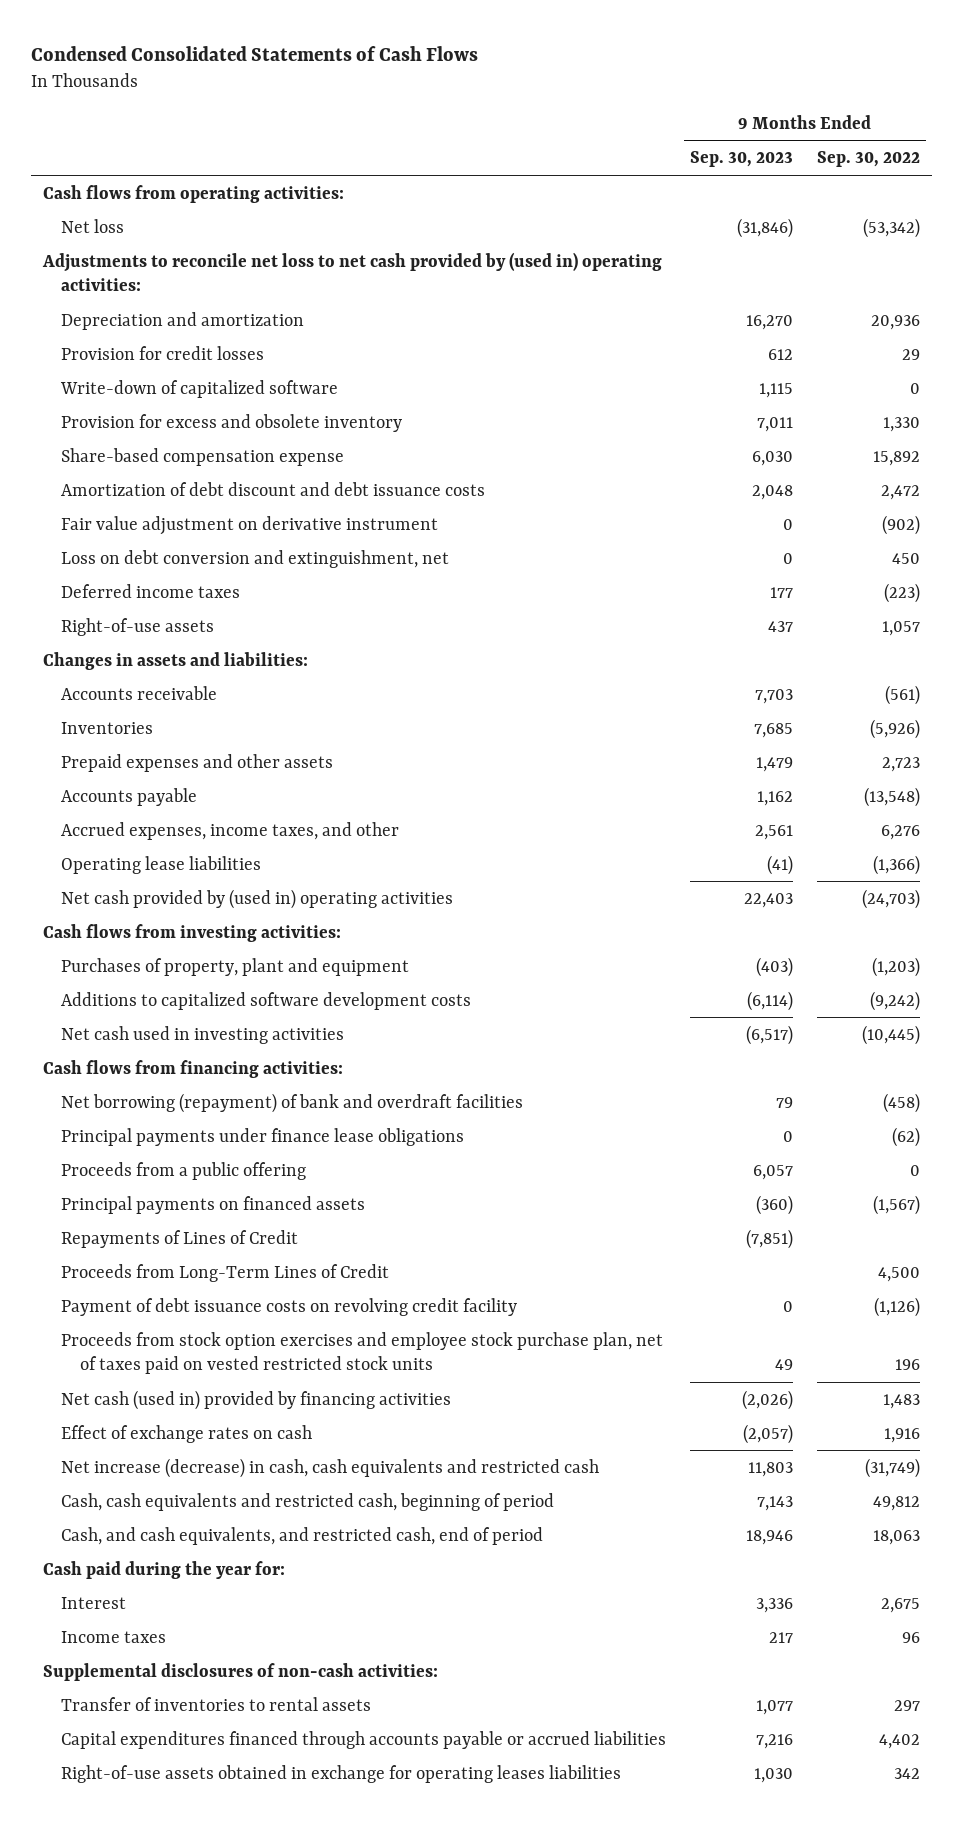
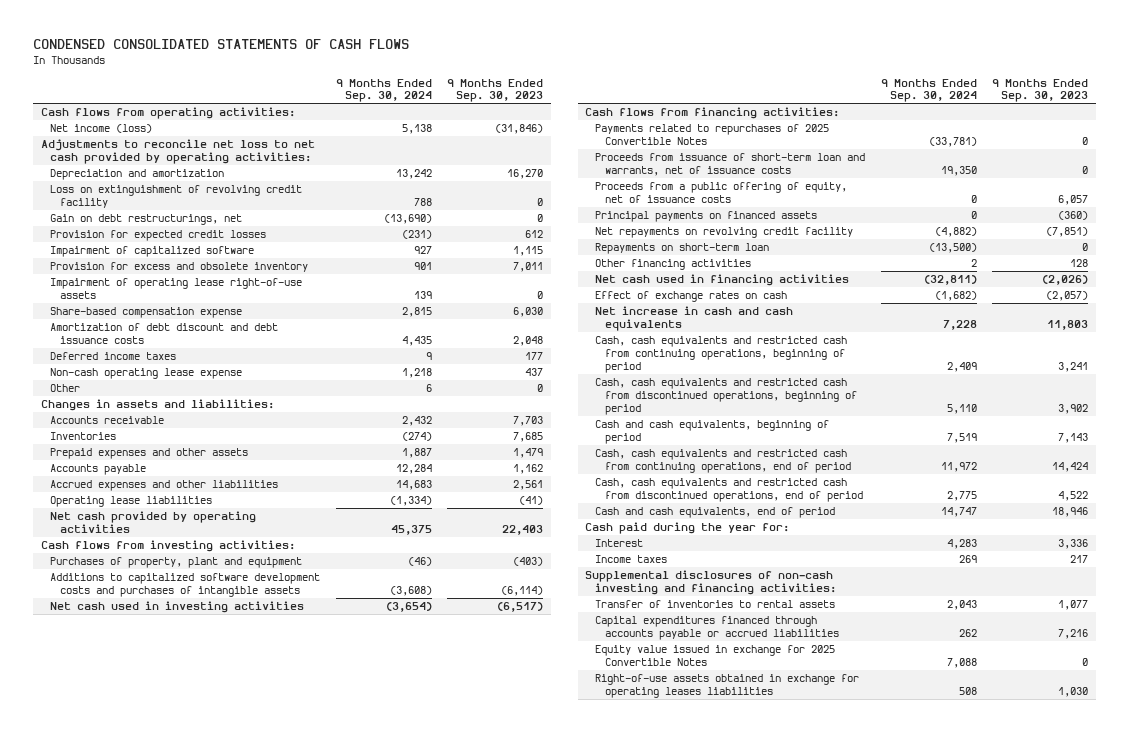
- Condensed Consolidated Statements of Cash Flows
+ CONDENSED CONSOLIDATED STATEMENTS OF CASH FLOWS
- | 9 Months Ended Sep. 30, 2023 | 9 Months Ended Sep. 30, 2022
+ | 9 Months Ended Sep. 30, 2024 | 9 Months Ended Sep. 30, 2023
- Net loss | (31,846) | (53,342)
- Adjustments to reconcile net loss to net cash provided by (used in) operating activities:
+ Net income (loss) | 5,138 | (31,846)
+ Adjustments to reconcile net loss to net cash provided by operating activities:
- Provision for credit losses | 612 | 29
- Write-down of capitalized software | 1,115 | 0
+ Loss on extinguishment of revolving credit facility | 788 | 0
+ Gain on debt restructurings, net | (13,690) | 0
+ Provision for expected credit losses | (231) | 612
+ Impairment of capitalized software | 927 | 1,115
+ Impairment of operating lease right-of-use assets | 139 | 0
- Fair value adjustment on derivative instrument | 0 | (902)
- Loss on debt conversion and extinguishment, net | 0 | 450
- Right-of-use assets | 437 | 1,057
+ Non-cash operating lease expense | 1,218 | 437
+ Other | 6 | 0
- Accrued expenses, income taxes, and other | 2,561 | 6,276
+ Accrued expenses and other liabilities | 14,683 | 2,561
- Net cash provided by (used in) operating activities | 22,403 | (24,703)
+ Net cash provided by operating activities | 45,375 | 22,403
- Additions to capitalized software development costs | (6,114) | (9,242)
+ Additions to capitalized software development costs and purchases of intangible assets | (3,608) | (6,114)
- Net borrowing (repayment) of bank and overdraft facilities | 79 | (458)
- Principal payments under finance lease obligations | 0 | (62)
- Proceeds from a public offering | 6,057 | 0
+ Payments related to repurchases of 2025 Convertible Notes | (33,781) | 0
+ Proceeds from issuance of short-term loan and warrants, net of issuance costs | 19,350 | 0
+ Proceeds from a public offering of equity, net of issuance costs | 0 | 6,057
- Repayments of Lines of Credit | (7,851) |
- Proceeds from Long-Term Lines of Credit | | 4,500
- Payment of debt issuance costs on revolving credit facility | 0 | (1,126)
- Proceeds from stock option exercises and employee stock purchase plan, net of taxes paid on vested restricted stock units | 49 | 196
- Net cash (used in) provided by financing activities | (2,026) | 1,483
+ Net repayments on revolving credit facility | (4,882) | (7,851)
+ Repayments on short-term loan | (13,500) | 0
+ Other financing activities | 2 | 128
+ Net cash used in financing activities | (32,811) | (2,026)
- Net increase (decrease) in cash, cash equivalents and restricted cash | 11,803 | (31,749)
- Cash, cash equivalents and restricted cash, beginning of period | 7,143 | 49,812
- Cash, and cash equivalents, and restricted cash, end of period | 18,946 | 18,063
+ Net increase in cash and cash equivalents | 7,228 | 11,803
+ Cash, cash equivalents and restricted cash from continuing operations, beginning of period | 2,409 | 3,241
+ Cash, cash equivalents and restricted cash from discontinued operations, beginning of period | 5,110 | 3,902
+ Cash and cash equivalents, beginning of period | 7,519 | 7,143
+ Cash, cash equivalents and restricted cash from continuing operations, end of period | 11,972 | 14,424
+ Cash, cash equivalents and restricted cash from discontinued operations, end of period | 2,775 | 4,522
+ Cash and cash equivalents, end of period | 14,747 | 18,946
- Supplemental disclosures of non-cash activities:
+ Supplemental disclosures of non-cash investing and financing activities:
+ Equity value issued in exchange for 2025 Convertible Notes | 7,088 | 0

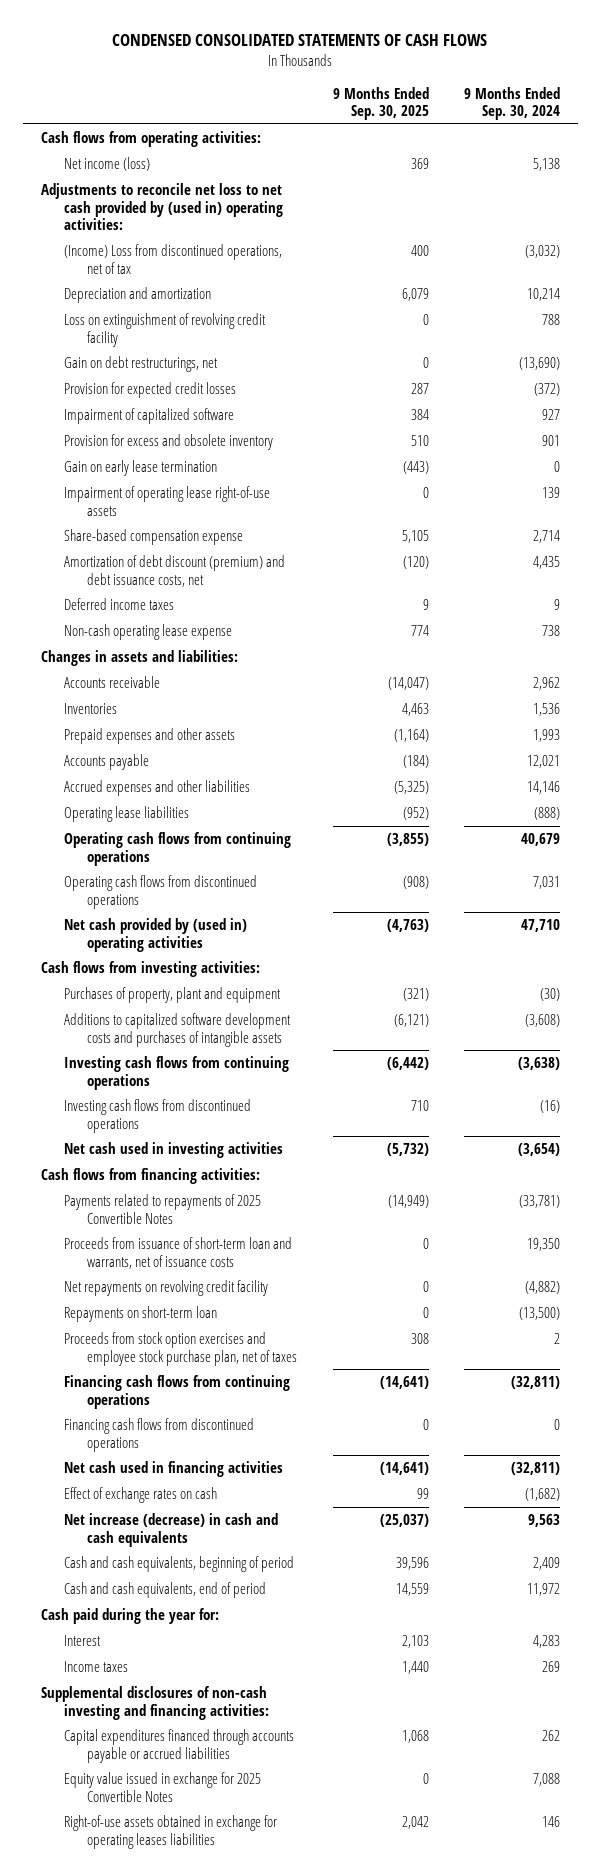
- | 9 Months Ended Sep. 30, 2024 | 9 Months Ended Sep. 30, 2023
+ | 9 Months Ended Sep. 30, 2025 | 9 Months Ended Sep. 30, 2024
- Adjustments to reconcile net loss to net cash provided by operating activities:
- Depreciation and amortization | 13,242 | 16,270
+ Adjustments to reconcile net loss to net cash provided by (used in) operating activities:
+ (Income) Loss from discontinued operations, net of tax | 400 | (3,032)
+ Depreciation and amortization | 6,079 | 10,214
- Provision for expected credit losses | (231) | 612
+ Provision for expected credit losses | 287 | (372)
+ Gain on early lease termination | (443) | 0
- Share-based compensation expense | 2,815 | 6,030
- Amortization of debt discount and debt issuance costs | 4,435 | 2,048
+ Share-based compensation expense | 5,105 | 2,714
+ Amortization of debt discount (premium) and debt issuance costs, net | (120) | 4,435
- Non-cash operating lease expense | 1,218 | 437
- Other | 6 | 0
+ Non-cash operating lease expense | 774 | 738
- Accounts receivable | 2,432 | 7,703
- Inventories | (274) | 7,685
- Prepaid expenses and other assets | 1,887 | 1,479
- Accounts payable | 12,284 | 1,162
- Accrued expenses and other liabilities | 14,683 | 2,561
- Operating lease liabilities | (1,334) | (41)
- Net cash provided by operating activities | 45,375 | 22,403
+ Accounts receivable | (14,047) | 2,962
+ Inventories | 4,463 | 1,536
+ Prepaid expenses and other assets | (1,164) | 1,993
+ Accounts payable | (184) | 12,021
+ Accrued expenses and other liabilities | (5,325) | 14,146
+ Operating lease liabilities | (952) | (888)
+ Operating cash flows from continuing operations | (3,855) | 40,679
+ Operating cash flows from discontinued operations | (908) | 7,031
+ Net cash provided by (used in) operating activities | (4,763) | 47,710
- Purchases of property, plant and equipment | (46) | (403)
+ Purchases of property, plant and equipment | (321) | (30)
+ Investing cash flows from continuing operations | (6,442) | (3,638)
+ Investing cash flows from discontinued operations | 710 | (16)
- Payments related to repurchases of 2025 Convertible Notes | (33,781) | 0
+ Payments related to repayments of 2025 Convertible Notes | (14,949) | (33,781)
- Proceeds from a public offering of equity, net of issuance costs | 0 | 6,057
- Principal payments on financed assets | 0 | (360)
- Other financing activities | 2 | 128
+ Proceeds from stock option exercises and employee stock purchase plan, net of taxes | 308 | 2
+ Financing cash flows from continuing operations | (14,641) | (32,811)
+ Financing cash flows from discontinued operations | 0 | 0
- Net increase in cash and cash equivalents | 7,228 | 11,803
- Cash, cash equivalents and restricted cash from continuing operations, beginning of period | 2,409 | 3,241
- Cash, cash equivalents and restricted cash from discontinued operations, beginning of period | 5,110 | 3,902
- Cash and cash equivalents, beginning of period | 7,519 | 7,143
- Cash, cash equivalents and restricted cash from continuing operations, end of period | 11,972 | 14,424
- Cash, cash equivalents and restricted cash from discontinued operations, end of period | 2,775 | 4,522
- Cash and cash equivalents, end of period | 14,747 | 18,946
+ Net increase (decrease) in cash and cash equivalents | (25,037) | 9,563
+ Cash and cash equivalents, beginning of period | 39,596 | 2,409
+ Cash and cash equivalents, end of period | 14,559 | 11,972
- Transfer of inventories to rental assets | 2,043 | 1,077
- Right-of-use assets obtained in exchange for operating leases liabilities | 508 | 1,030
+ Right-of-use assets obtained in exchange for operating leases liabilities | 2,042 | 146

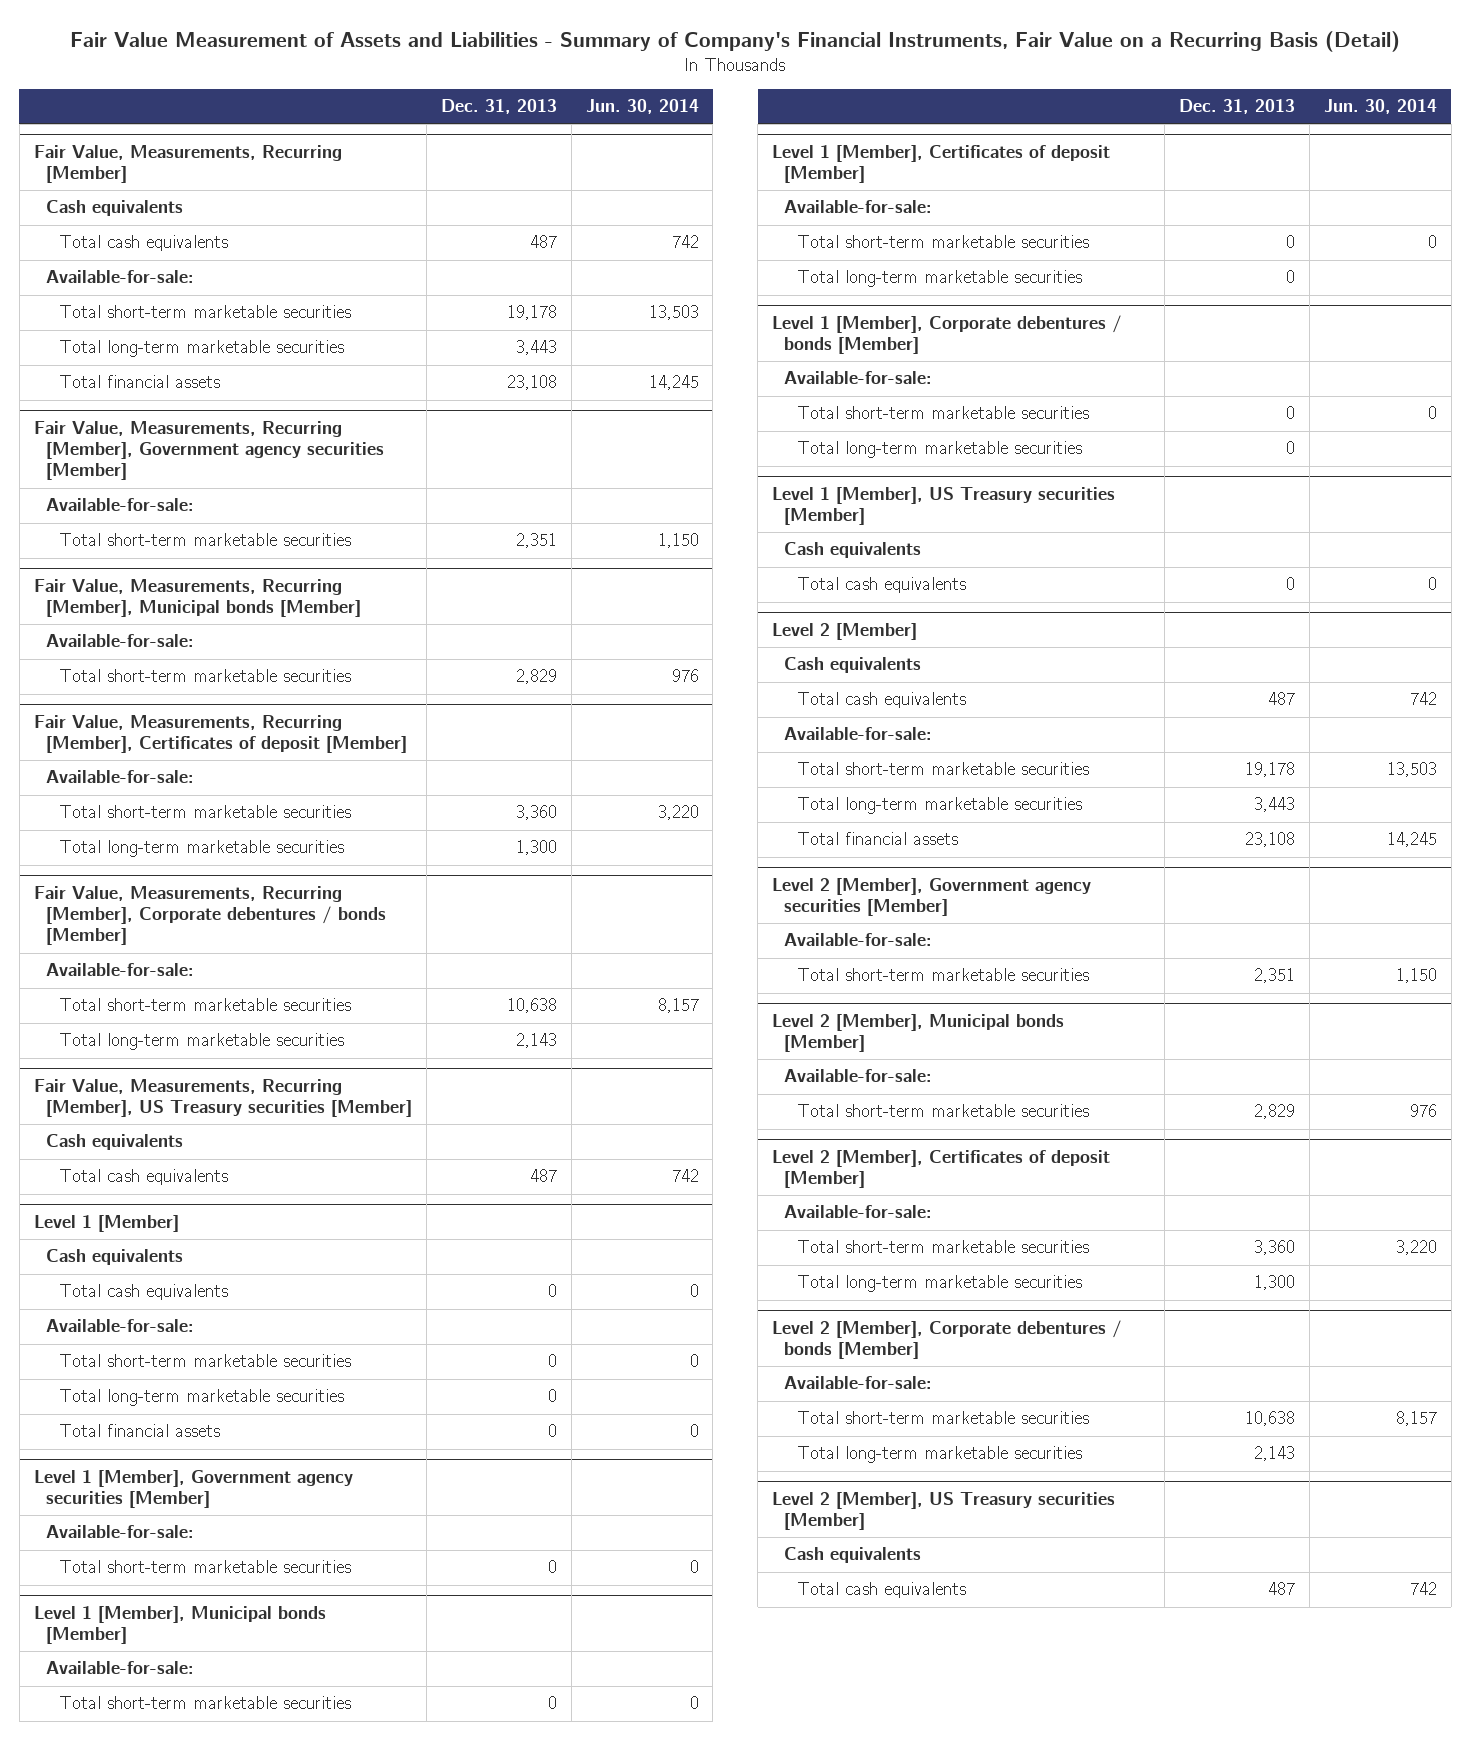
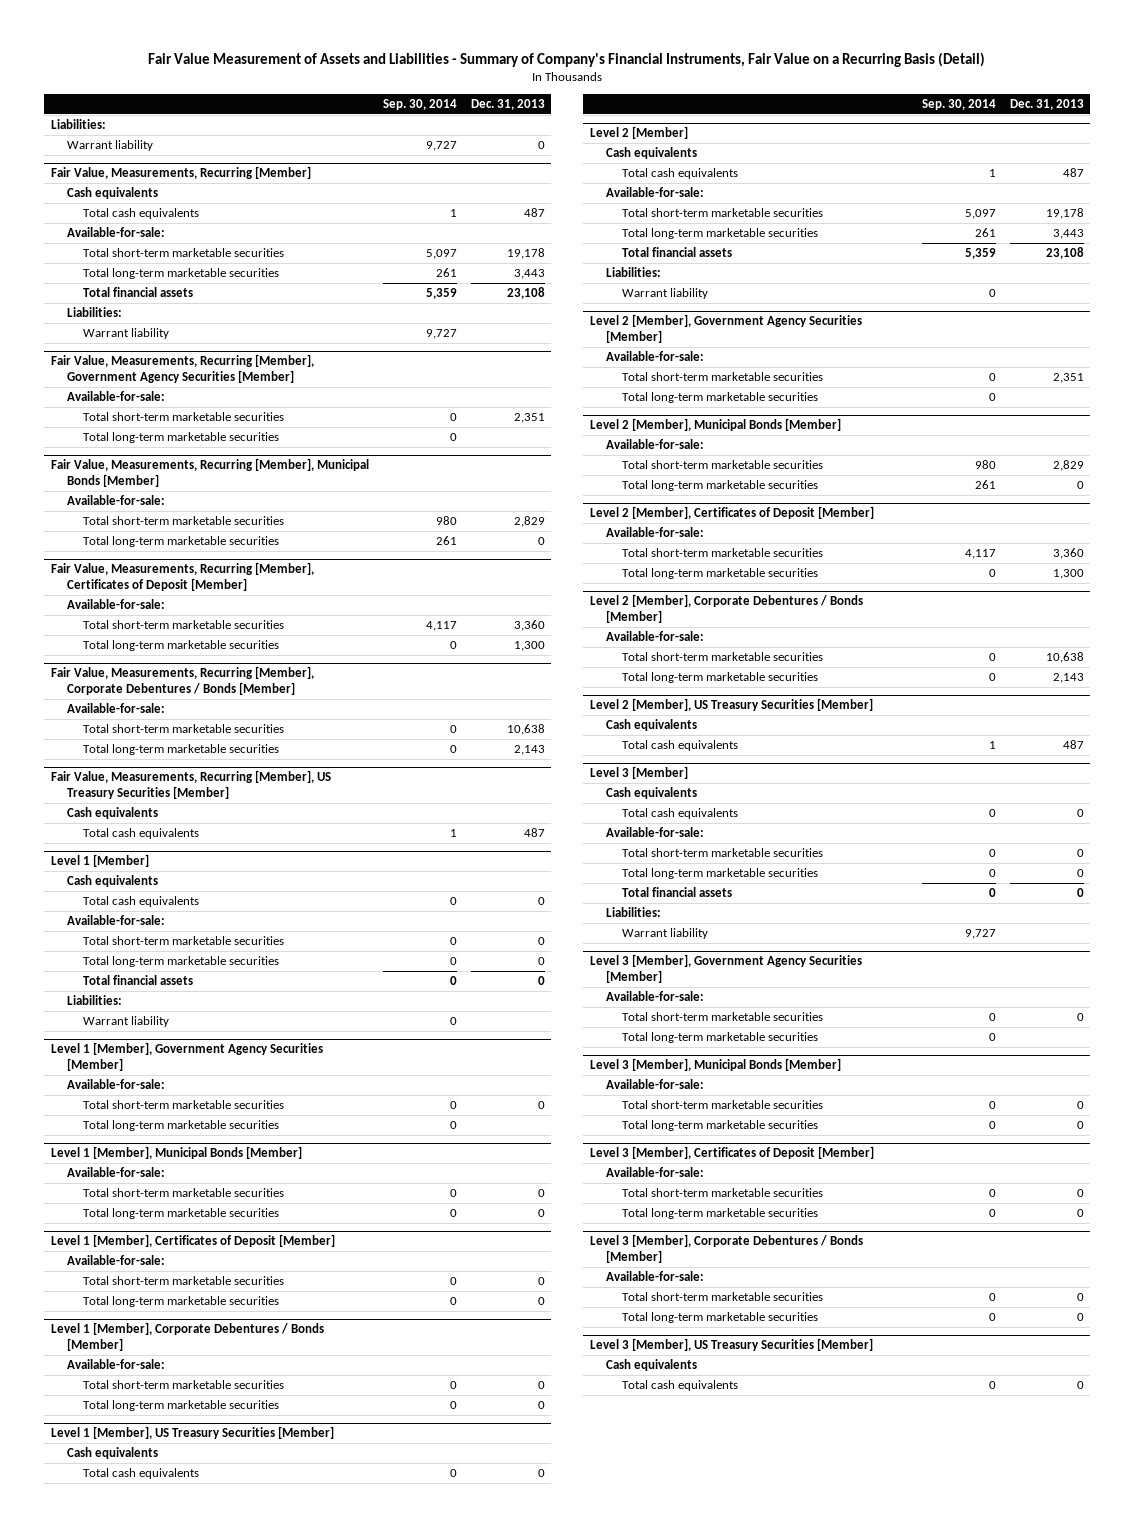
- | Dec. 31, 2013 | Jun. 30, 2014
+ | Sep. 30, 2014 | Dec. 31, 2013
+ Liabilities:
+ Warrant liability | 9,727 | 0
- Fair Value, Measurements, Recurring [Member], Government agency securities [Member]
@ Fair Value, Measurements, Recurring [Member]
+ Liabilities:
+ Warrant liability | 9,727 |
+ Fair Value, Measurements, Recurring [Member], Government Agency Securities [Member]
- Fair Value, Measurements, Recurring [Member], Municipal bonds [Member]
+ Total long-term marketable securities | 0 |
+ Fair Value, Measurements, Recurring [Member], Municipal Bonds [Member]
- Fair Value, Measurements, Recurring [Member], Certificates of deposit [Member]
+ Total long-term marketable securities | 261 | 0
+ Fair Value, Measurements, Recurring [Member], Certificates of Deposit [Member]
- Fair Value, Measurements, Recurring [Member], Corporate debentures / bonds [Member]
+ Fair Value, Measurements, Recurring [Member], Corporate Debentures / Bonds [Member]
- Fair Value, Measurements, Recurring [Member], US Treasury securities [Member]
+ Fair Value, Measurements, Recurring [Member], US Treasury Securities [Member]
- Level 1 [Member], Government agency securities [Member]
@ Level 1 [Member]
+ Liabilities:
+ Warrant liability | 0 |
+ Level 1 [Member], Government Agency Securities [Member]
- Level 1 [Member], Municipal bonds [Member]
+ Total long-term marketable securities | 0 |
+ Level 1 [Member], Municipal Bonds [Member]
- Level 1 [Member], Certificates of deposit [Member]
+ Total long-term marketable securities | 0 | 0
+ Level 1 [Member], Certificates of Deposit [Member]
- Level 1 [Member], Corporate debentures / bonds [Member]
+ Level 1 [Member], Corporate Debentures / Bonds [Member]
- Level 1 [Member], US Treasury securities [Member]
+ Level 1 [Member], US Treasury Securities [Member]
- Level 2 [Member], Government agency securities [Member]
@ Level 2 [Member]
+ Liabilities:
+ Warrant liability | 0 |
+ Level 2 [Member], Government Agency Securities [Member]
- Level 2 [Member], Municipal bonds [Member]
+ Total long-term marketable securities | 0 |
+ Level 2 [Member], Municipal Bonds [Member]
- Level 2 [Member], Certificates of deposit [Member]
+ Total long-term marketable securities | 261 | 0
+ Level 2 [Member], Certificates of Deposit [Member]
- Level 2 [Member], Corporate debentures / bonds [Member]
+ Level 2 [Member], Corporate Debentures / Bonds [Member]
- Level 2 [Member], US Treasury securities [Member]
+ Level 2 [Member], US Treasury Securities [Member]
+ Level 3 [Member]
+ Cash equivalents
+ Total cash equivalents | 0 | 0
+ Available-for-sale:
+ Total short-term marketable securities | 0 | 0
+ Total long-term marketable securities | 0 | 0
+ Total financial assets | 0 | 0
+ Liabilities:
+ Warrant liability | 9,727 |
+ Level 3 [Member], Government Agency Securities [Member]
+ Available-for-sale:
+ Total short-term marketable securities | 0 | 0
+ Total long-term marketable securities | 0 |
+ Level 3 [Member], Municipal Bonds [Member]
+ Available-for-sale:
+ Total short-term marketable securities | 0 | 0
+ Total long-term marketable securities | 0 | 0
+ Level 3 [Member], Certificates of Deposit [Member]
+ Available-for-sale:
+ Total short-term marketable securities | 0 | 0
+ Total long-term marketable securities | 0 | 0
+ Level 3 [Member], Corporate Debentures / Bonds [Member]
+ Available-for-sale:
+ Total short-term marketable securities | 0 | 0
+ Total long-term marketable securities | 0 | 0
+ Level 3 [Member], US Treasury Securities [Member]
+ Cash equivalents
+ Total cash equivalents | 0 | 0

